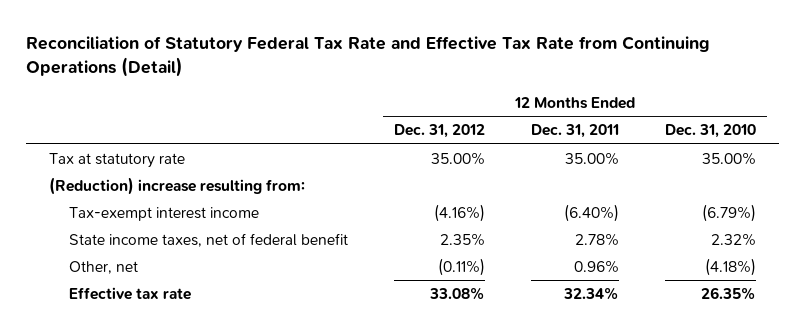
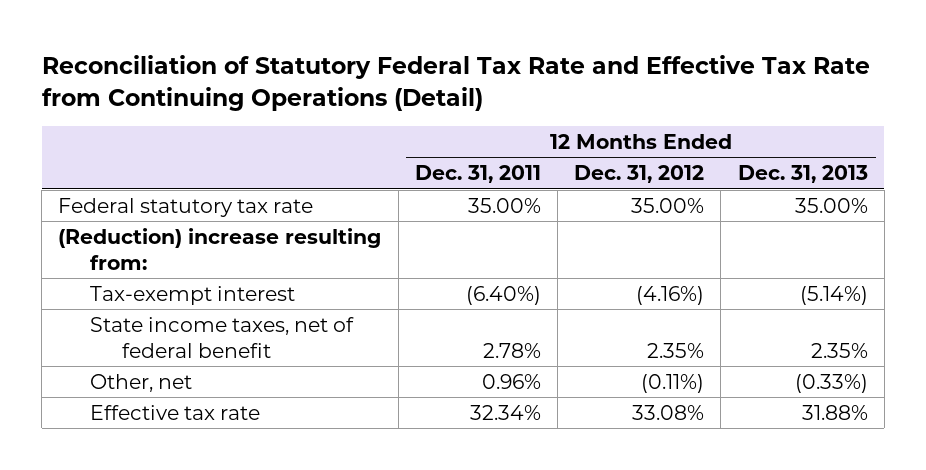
- | 12 Months Ended Dec. 31, 2012 | 12 Months Ended Dec. 31, 2011 | 12 Months Ended Dec. 31, 2010
+ | 12 Months Ended Dec. 31, 2011 | 12 Months Ended Dec. 31, 2012 | 12 Months Ended Dec. 31, 2013
- Tax at statutory rate | 35.00% | 35.00% | 35.00%
+ Federal statutory tax rate | 35.00% | 35.00% | 35.00%
- Tax-exempt interest income | (4.16%) | (6.40%) | (6.79%)
+ Tax-exempt interest | (6.40%) | (4.16%) | (5.14%)

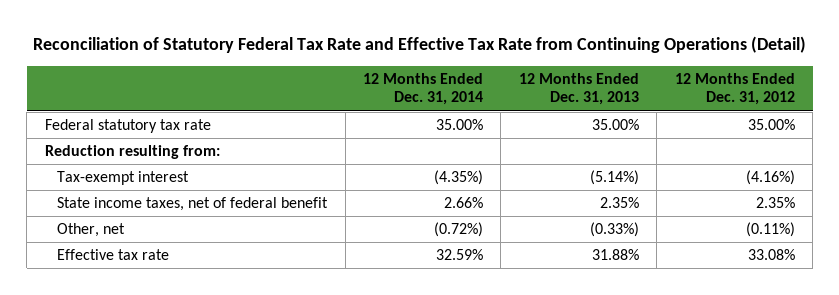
- | 12 Months Ended Dec. 31, 2011 | 12 Months Ended Dec. 31, 2012 | 12 Months Ended Dec. 31, 2013
+ | 12 Months Ended Dec. 31, 2014 | 12 Months Ended Dec. 31, 2013 | 12 Months Ended Dec. 31, 2012
- (Reduction) increase resulting from:
+ Reduction resulting from:

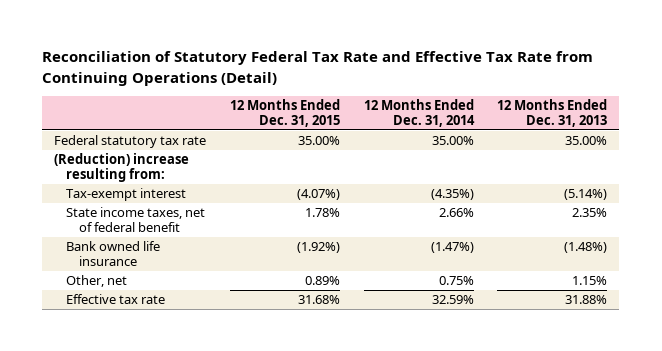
- | 12 Months Ended Dec. 31, 2014 | 12 Months Ended Dec. 31, 2013 | 12 Months Ended Dec. 31, 2012
+ | 12 Months Ended Dec. 31, 2015 | 12 Months Ended Dec. 31, 2014 | 12 Months Ended Dec. 31, 2013
- Reduction resulting from:
+ (Reduction) increase resulting from:
- Other, net | (0.72%) | (0.33%) | (0.11%)
+ Bank owned life insurance | (1.92%) | (1.47%) | (1.48%)
+ Other, net | 0.89% | 0.75% | 1.15%

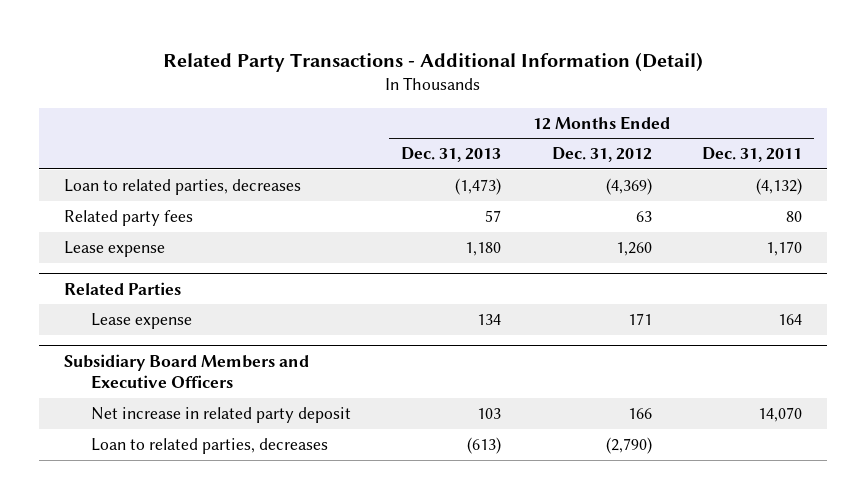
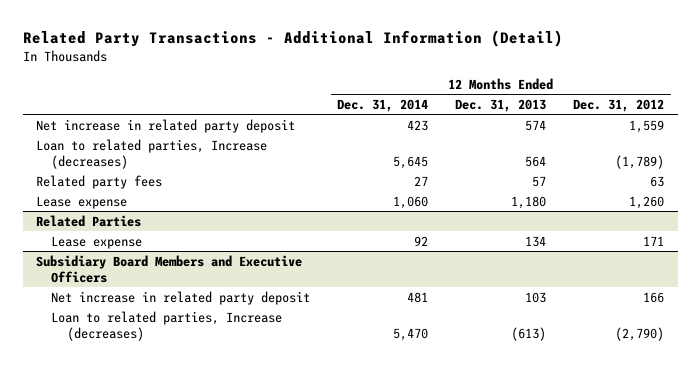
- | 12 Months Ended Dec. 31, 2013 | 12 Months Ended Dec. 31, 2012 | 12 Months Ended Dec. 31, 2011
+ | 12 Months Ended Dec. 31, 2014 | 12 Months Ended Dec. 31, 2013 | 12 Months Ended Dec. 31, 2012
- Loan to related parties, decreases | (1,473) | (4,369) | (4,132)
+ Net increase in related party deposit | 423 | 574 | 1,559
+ Loan to related parties, Increase (decreases) | 5,645 | 564 | (1,789)
@ Subsidiary Board Members and Executive Officers
- Loan to related parties, decreases | (613) | (2,790) |
+ Loan to related parties, Increase (decreases) | 5,470 | (613) | (2,790)

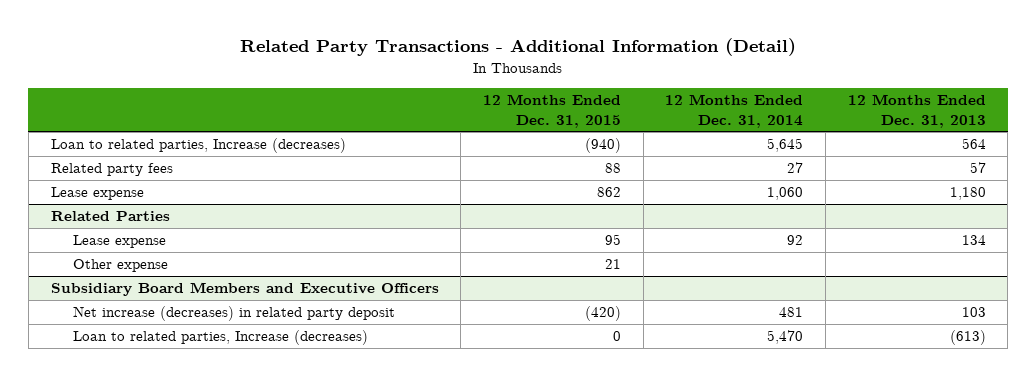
- | 12 Months Ended Dec. 31, 2014 | 12 Months Ended Dec. 31, 2013 | 12 Months Ended Dec. 31, 2012
+ | 12 Months Ended Dec. 31, 2015 | 12 Months Ended Dec. 31, 2014 | 12 Months Ended Dec. 31, 2013
- Net increase in related party deposit | 423 | 574 | 1,559
@ Related Parties
+ Other expense | 21 | |
@ Subsidiary Board Members and Executive Officers
- Net increase in related party deposit | 481 | 103 | 166
+ Net increase (decreases) in related party deposit | (420) | 481 | 103

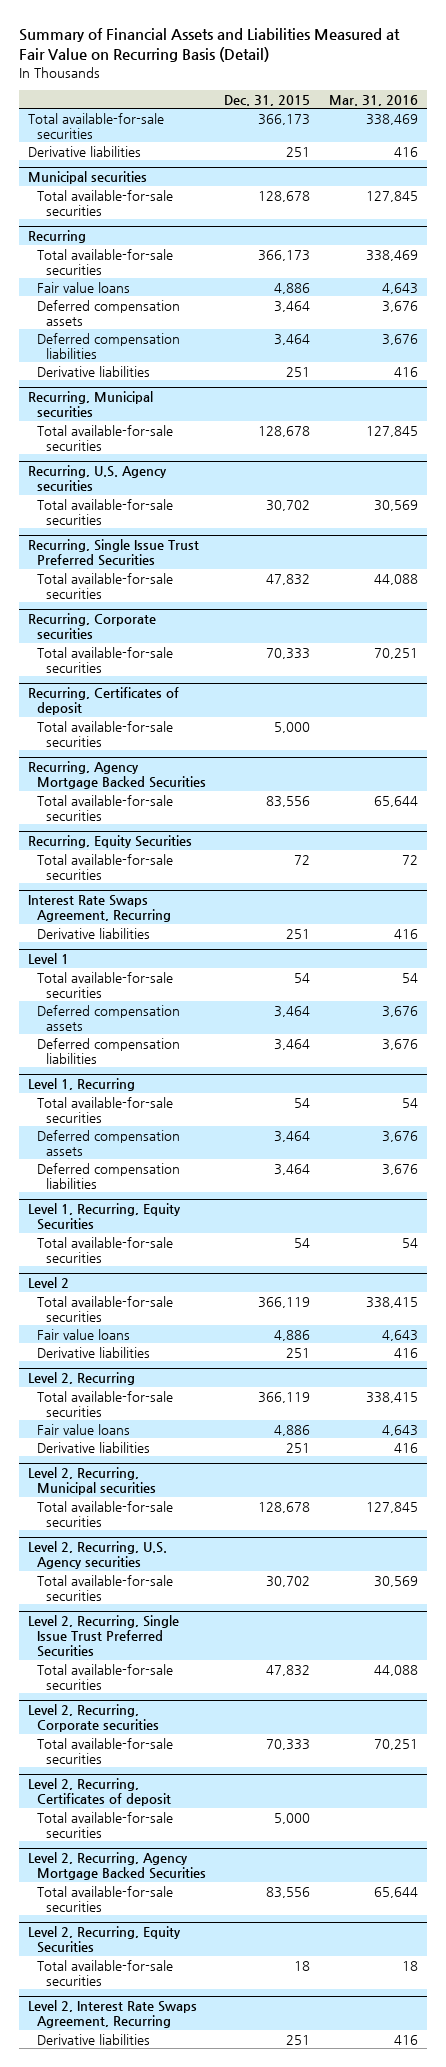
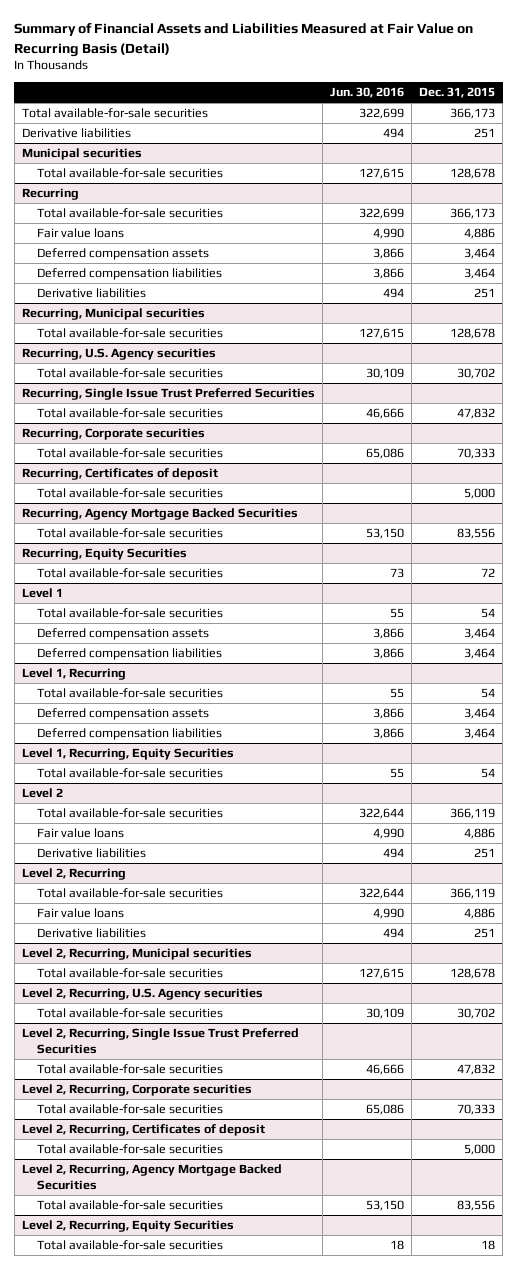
- | Dec. 31, 2015 | Mar. 31, 2016
+ | Jun. 30, 2016 | Dec. 31, 2015
- Interest Rate Swaps Agreement, Recurring
- Derivative liabilities | 251 | 416
- Level 2, Interest Rate Swaps Agreement, Recurring
- Derivative liabilities | 251 | 416

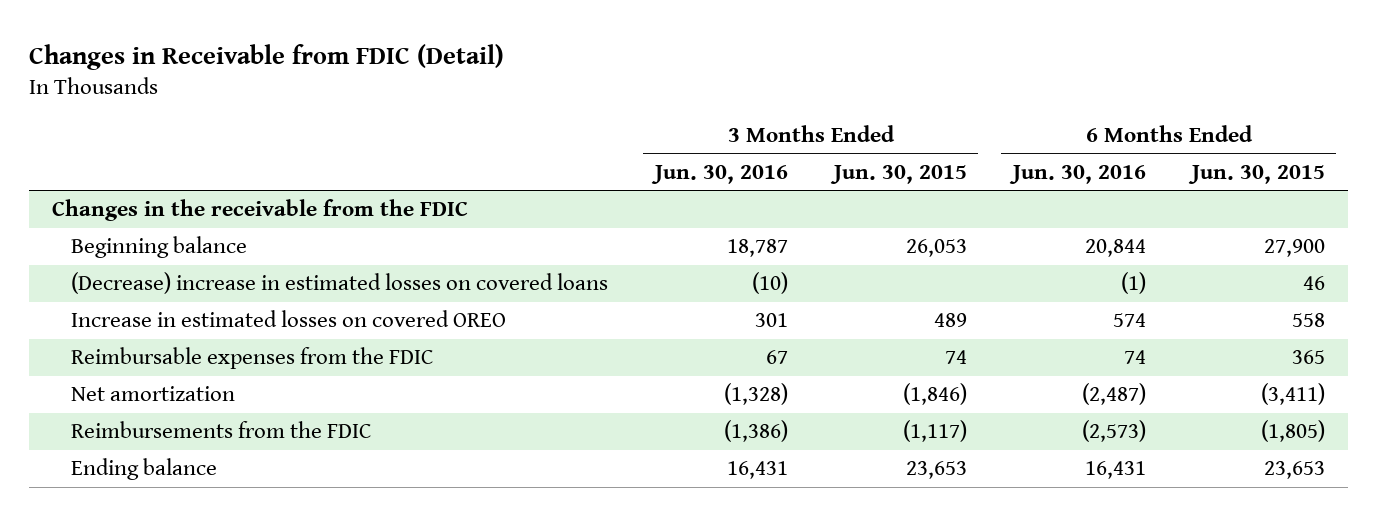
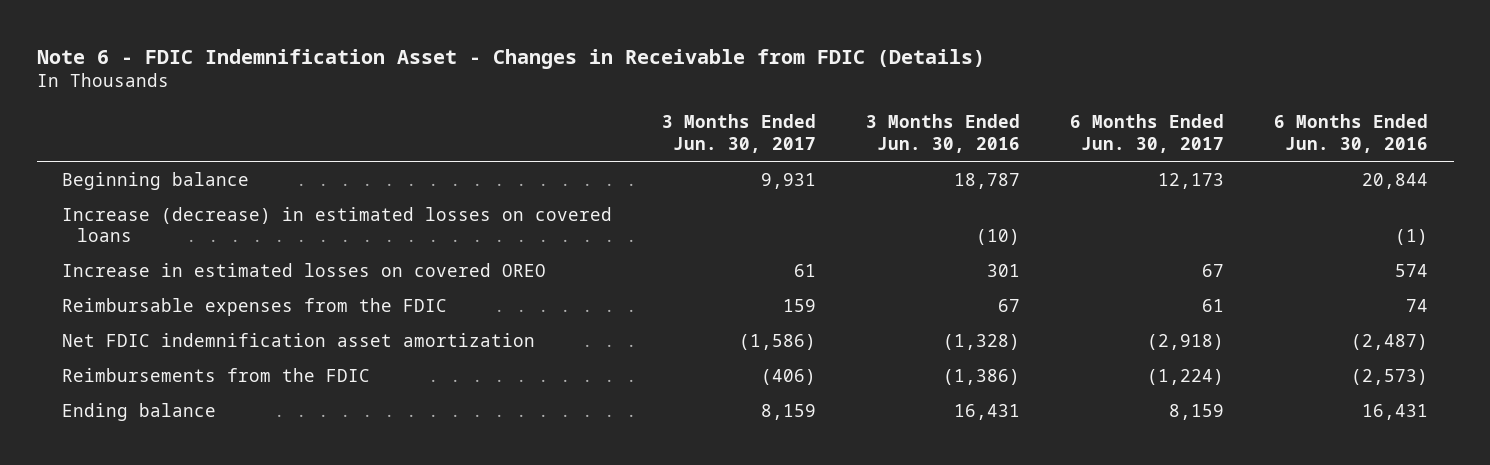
- Changes in Receivable from FDIC (Detail)
+ Note 6 - FDIC Indemnification Asset - Changes in Receivable from FDIC (Details)
- | 3 Months Ended Jun. 30, 2016 | 3 Months Ended Jun. 30, 2015 | 6 Months Ended Jun. 30, 2016 | 6 Months Ended Jun. 30, 2015
+ | 3 Months Ended Jun. 30, 2017 | 3 Months Ended Jun. 30, 2016 | 6 Months Ended Jun. 30, 2017 | 6 Months Ended Jun. 30, 2016
- Changes in the receivable from the FDIC
- (Decrease) increase in estimated losses on covered loans | (10) | | (1) | 46
+ Increase (decrease) in estimated losses on covered loans | | (10) | | (1)
- Net amortization | (1,328) | (1,846) | (2,487) | (3,411)
+ Net FDIC indemnification asset amortization | (1,586) | (1,328) | (2,918) | (2,487)

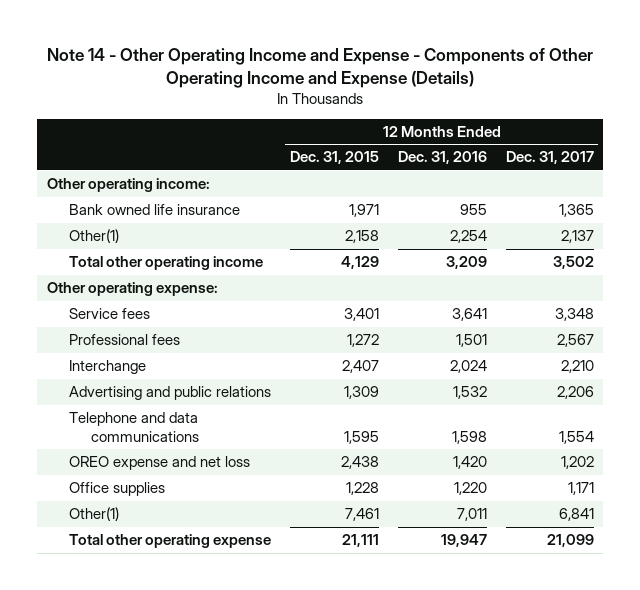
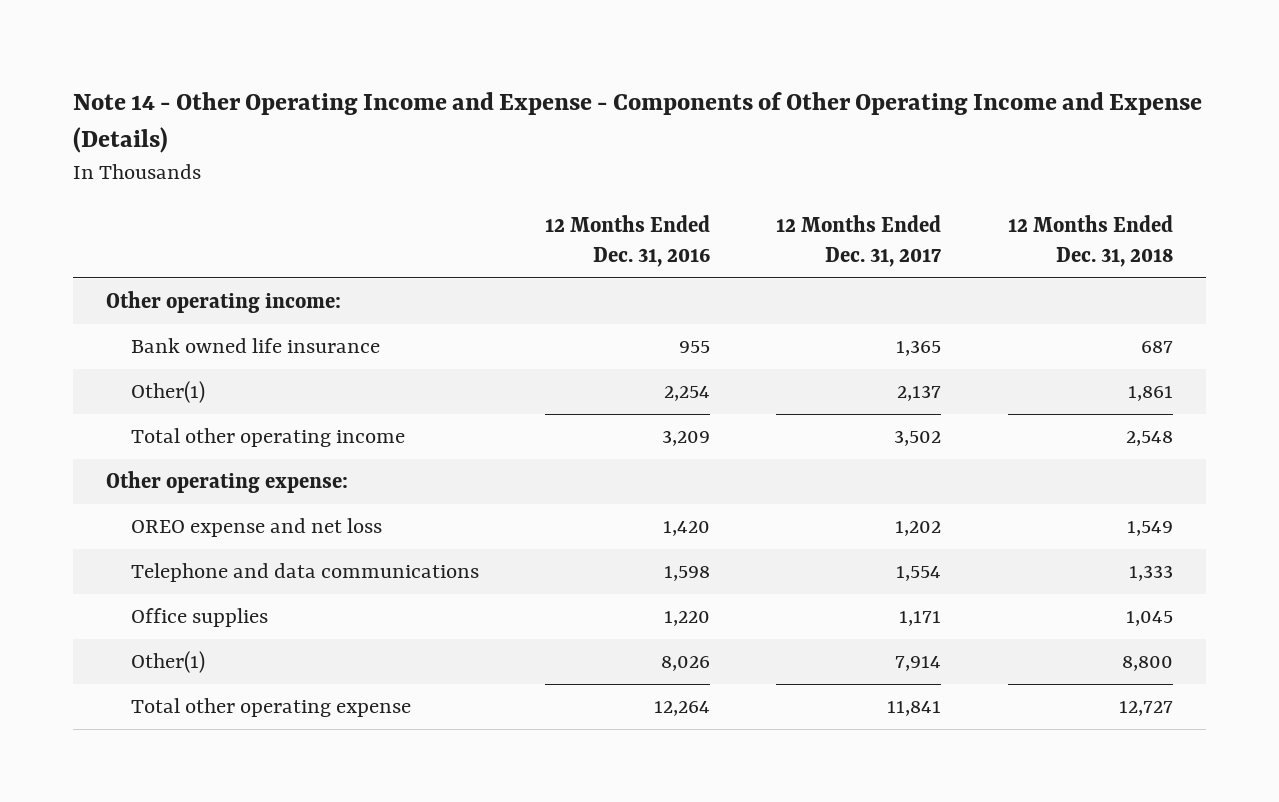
- | 12 Months Ended Dec. 31, 2015 | 12 Months Ended Dec. 31, 2016 | 12 Months Ended Dec. 31, 2017
+ | 12 Months Ended Dec. 31, 2016 | 12 Months Ended Dec. 31, 2017 | 12 Months Ended Dec. 31, 2018
- Service fees | 3,401 | 3,641 | 3,348
- Professional fees | 1,272 | 1,501 | 2,567
- Interchange | 2,407 | 2,024 | 2,210
- Advertising and public relations | 1,309 | 1,532 | 2,206
moved down: Telephone and data communications | 1,598 | 1,554 | 1,333
- Other(1) | 7,461 | 7,011 | 6,841
- Total other operating expense | 21,111 | 19,947 | 21,099
+ Other(1) | 8,026 | 7,914 | 8,800
+ Total other operating expense | 12,264 | 11,841 | 12,727

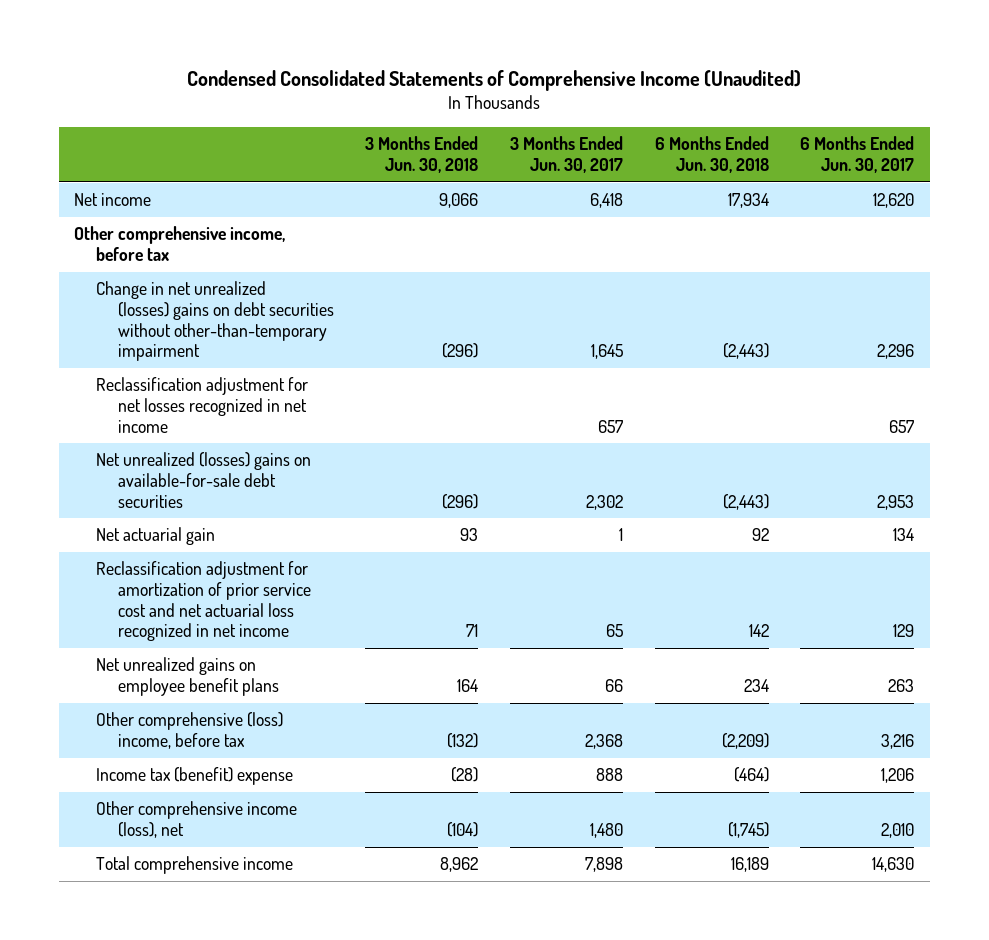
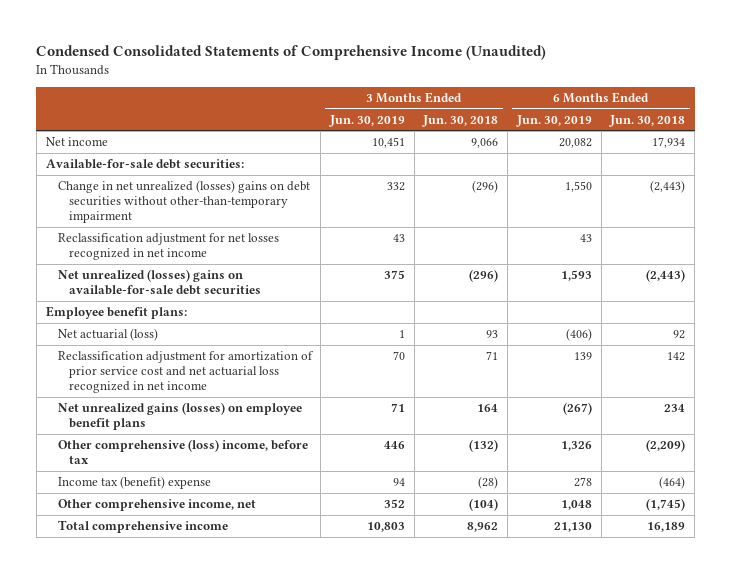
- | 3 Months Ended Jun. 30, 2018 | 3 Months Ended Jun. 30, 2017 | 6 Months Ended Jun. 30, 2018 | 6 Months Ended Jun. 30, 2017
+ | 3 Months Ended Jun. 30, 2019 | 3 Months Ended Jun. 30, 2018 | 6 Months Ended Jun. 30, 2019 | 6 Months Ended Jun. 30, 2018
- Other comprehensive income, before tax
+ Available-for-sale debt securities:
- Net actuarial gain | 93 | 1 | 92 | 134
+ Employee benefit plans:
+ Net actuarial (loss) | 1 | 93 | (406) | 92
- Net unrealized gains on employee benefit plans | 164 | 66 | 234 | 263
+ Net unrealized gains (losses) on employee benefit plans | 71 | 164 | (267) | 234
- Other comprehensive income (loss), net | (104) | 1,480 | (1,745) | 2,010
+ Other comprehensive income, net | 352 | (104) | 1,048 | (1,745)

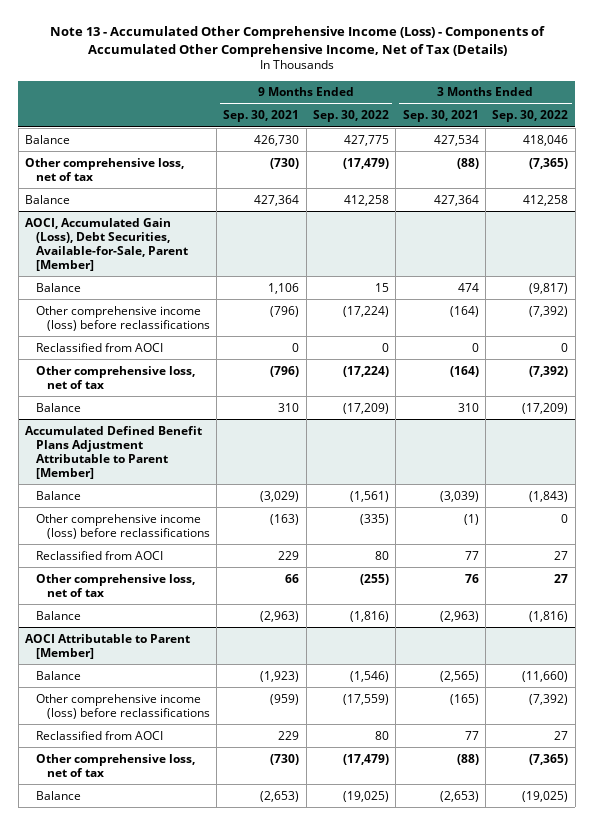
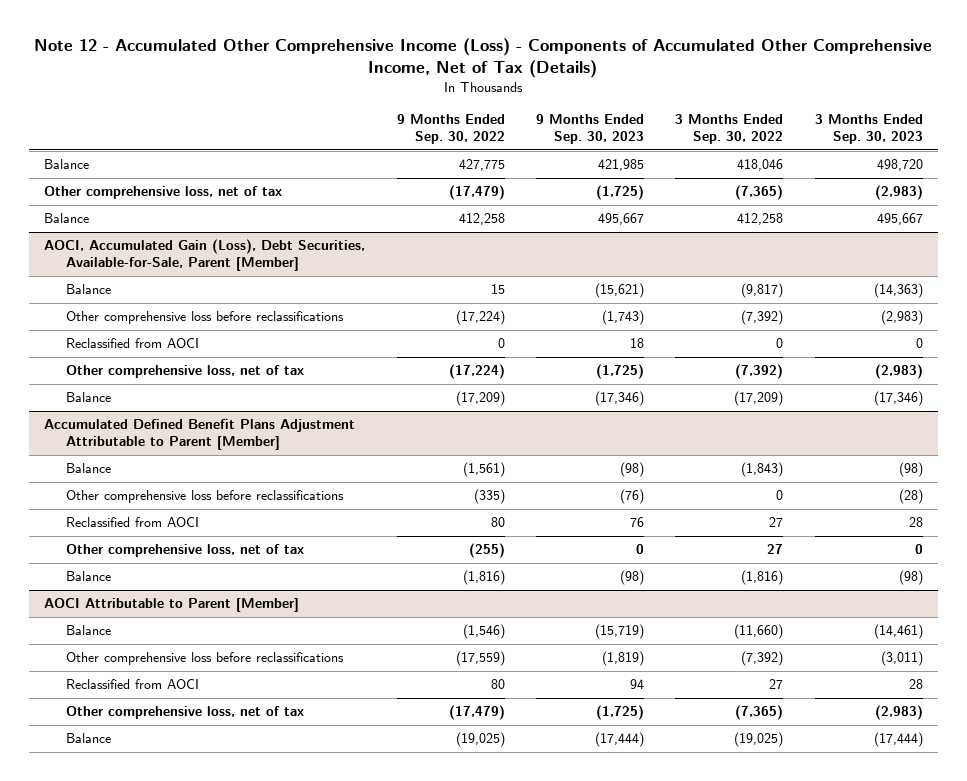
- Note 13 - Accumulated Other Comprehensive Income (Loss) - Components of Accumulated Other Comprehensive Income, Net of Tax (Details)
+ Note 12 - Accumulated Other Comprehensive Income (Loss) - Components of Accumulated Other Comprehensive Income, Net of Tax (Details)
- | 9 Months Ended Sep. 30, 2021 | 9 Months Ended Sep. 30, 2022 | 3 Months Ended Sep. 30, 2021 | 3 Months Ended Sep. 30, 2022
+ | 9 Months Ended Sep. 30, 2022 | 9 Months Ended Sep. 30, 2023 | 3 Months Ended Sep. 30, 2022 | 3 Months Ended Sep. 30, 2023
@ AOCI, Accumulated Gain (Loss), Debt Securities, Available-for-Sale, Parent [Member]
- Other comprehensive income (loss) before reclassifications | (796) | (17,224) | (164) | (7,392)
+ Other comprehensive loss before reclassifications | (17,224) | (1,743) | (7,392) | (2,983)
@ Accumulated Defined Benefit Plans Adjustment Attributable to Parent [Member]
- Other comprehensive income (loss) before reclassifications | (163) | (335) | (1) | 0
+ Other comprehensive loss before reclassifications | (335) | (76) | 0 | (28)
@ AOCI Attributable to Parent [Member]
- Other comprehensive income (loss) before reclassifications | (959) | (17,559) | (165) | (7,392)
+ Other comprehensive loss before reclassifications | (17,559) | (1,819) | (7,392) | (3,011)

